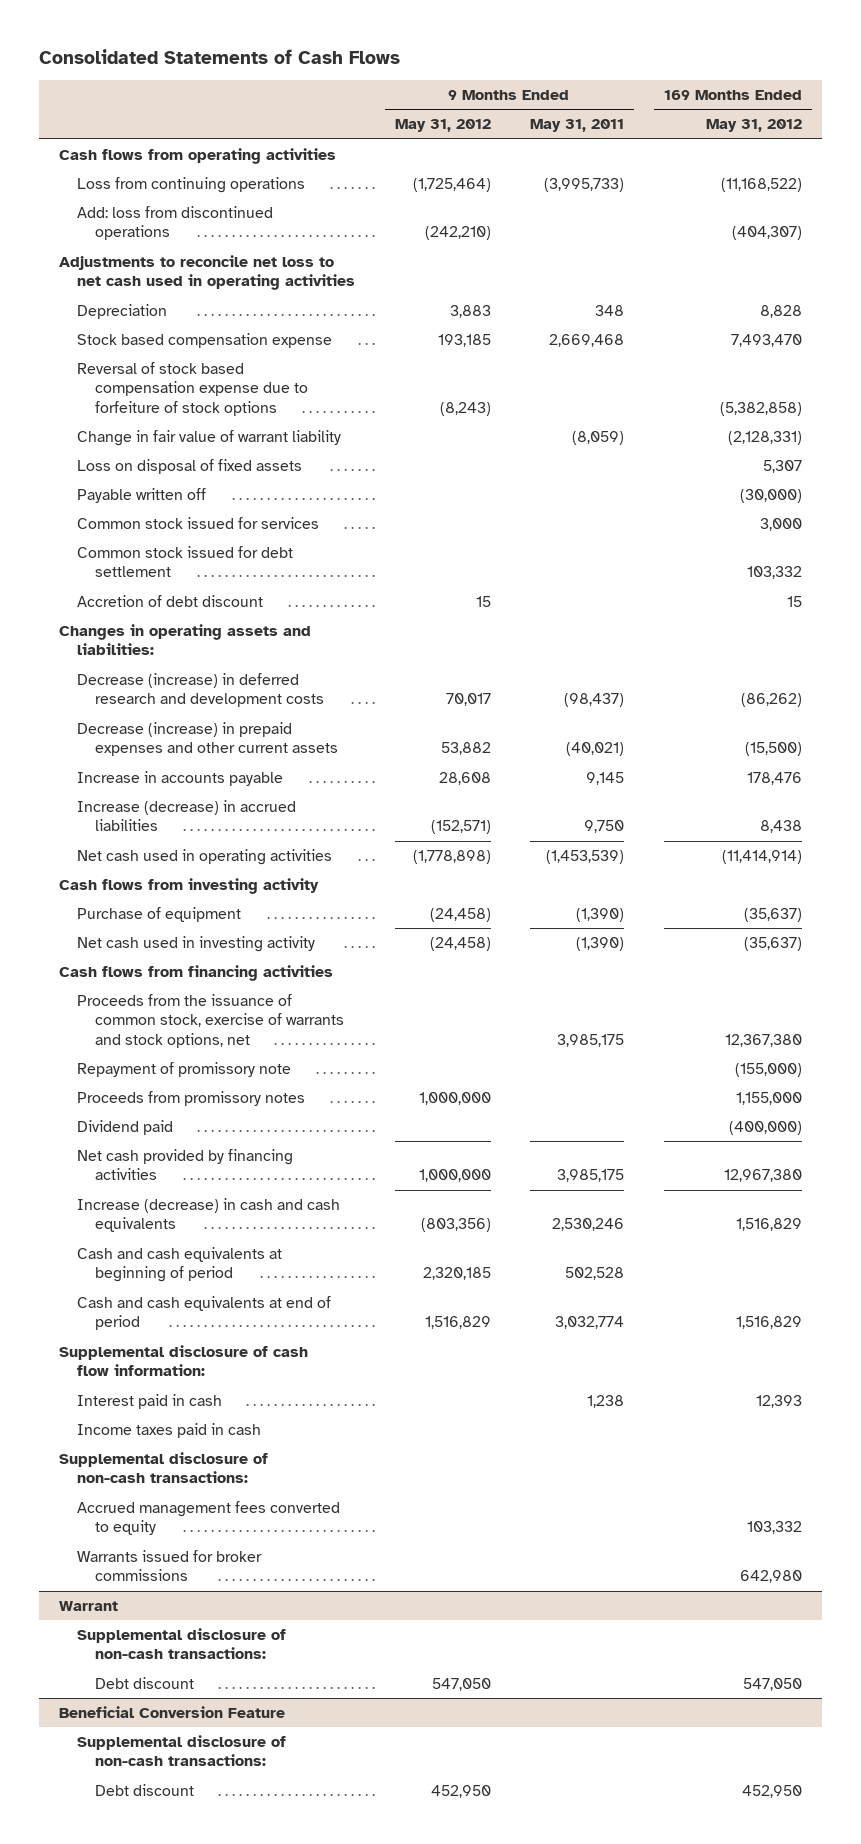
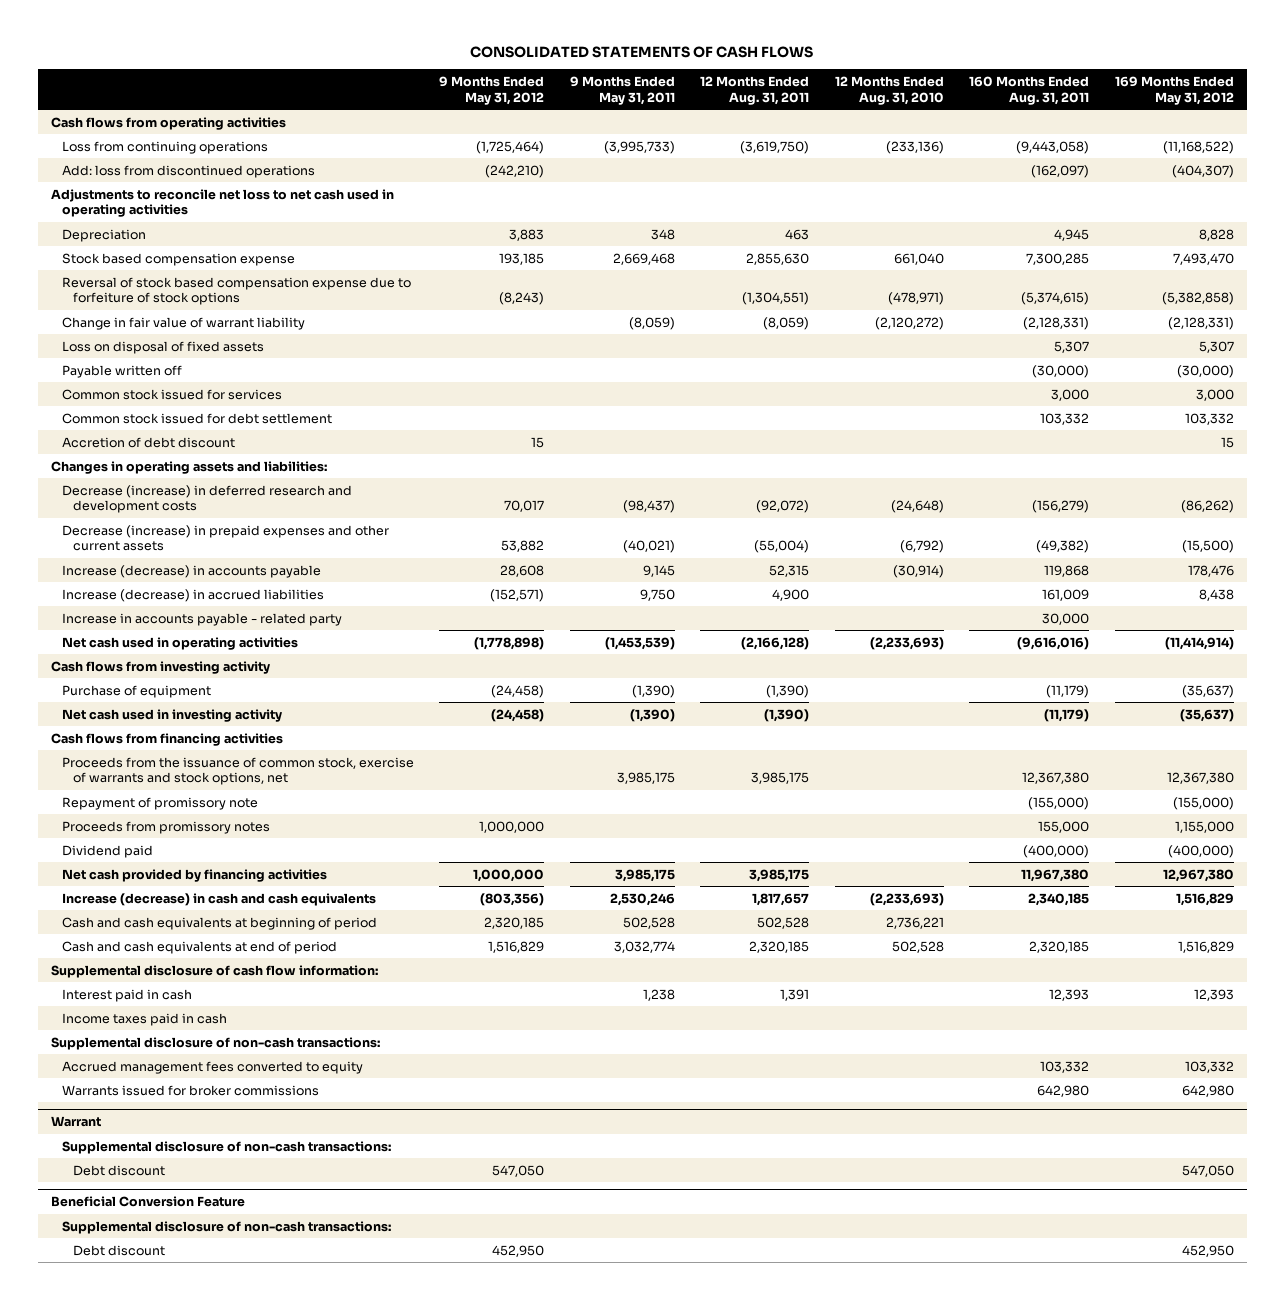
- Consolidated Statements of Cash Flows
+ CONSOLIDATED STATEMENTS OF CASH FLOWS
- | 9 Months Ended May 31, 2012 | 9 Months Ended May 31, 2011 | 169 Months Ended May 31, 2012
+ | 9 Months Ended May 31, 2012 | 9 Months Ended May 31, 2011 | 12 Months Ended Aug. 31, 2011 | 12 Months Ended Aug. 31, 2010 | 160 Months Ended Aug. 31, 2011 | 169 Months Ended May 31, 2012
- Increase in accounts payable | 28,608 | 9,145 | 178,476
+ Increase (decrease) in accounts payable | 28,608 | 9,145 | 52,315 | (30,914) | 119,868 | 178,476
+ Increase in accounts payable - related party | | | | | 30,000 |

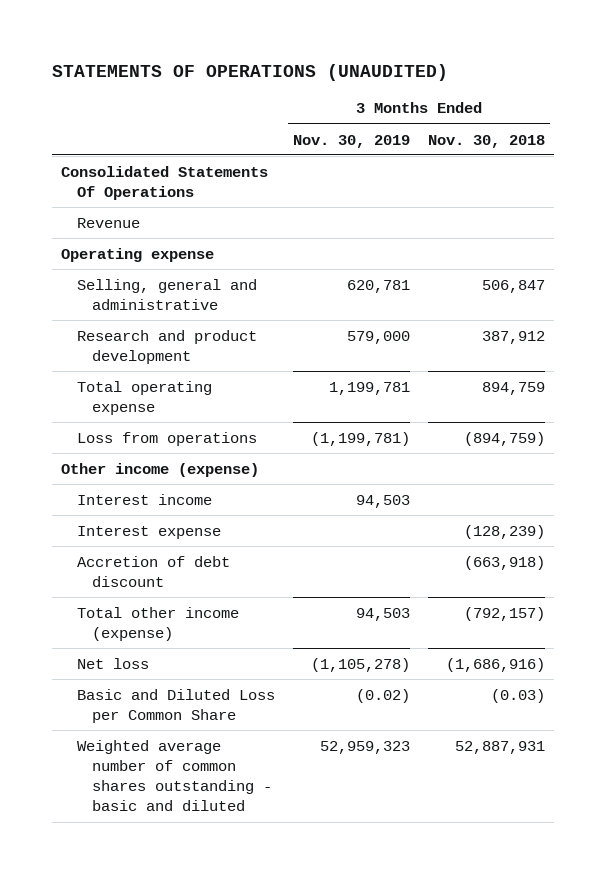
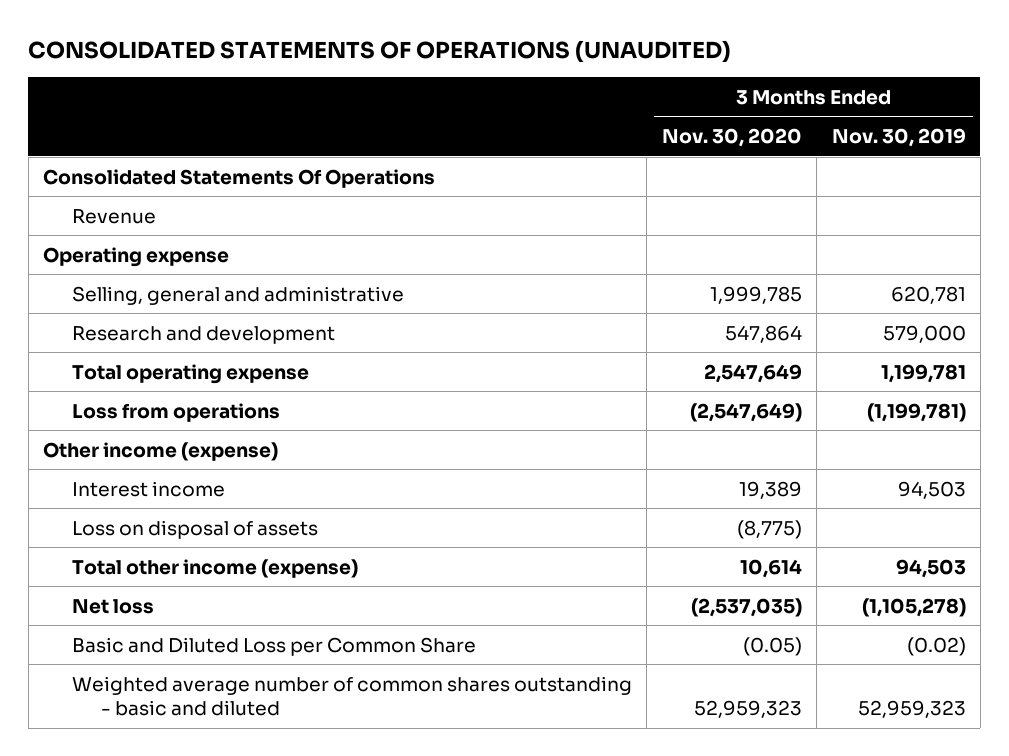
- STATEMENTS OF OPERATIONS (UNAUDITED)
+ CONSOLIDATED STATEMENTS OF OPERATIONS (UNAUDITED)
- | 3 Months Ended Nov. 30, 2019 | 3 Months Ended Nov. 30, 2018
+ | 3 Months Ended Nov. 30, 2020 | 3 Months Ended Nov. 30, 2019
- Research and product development | 579,000 | 387,912
+ Research and development | 547,864 | 579,000
- Interest expense | | (128,239)
- Accretion of debt discount | | (663,918)
+ Loss on disposal of assets | (8,775) |

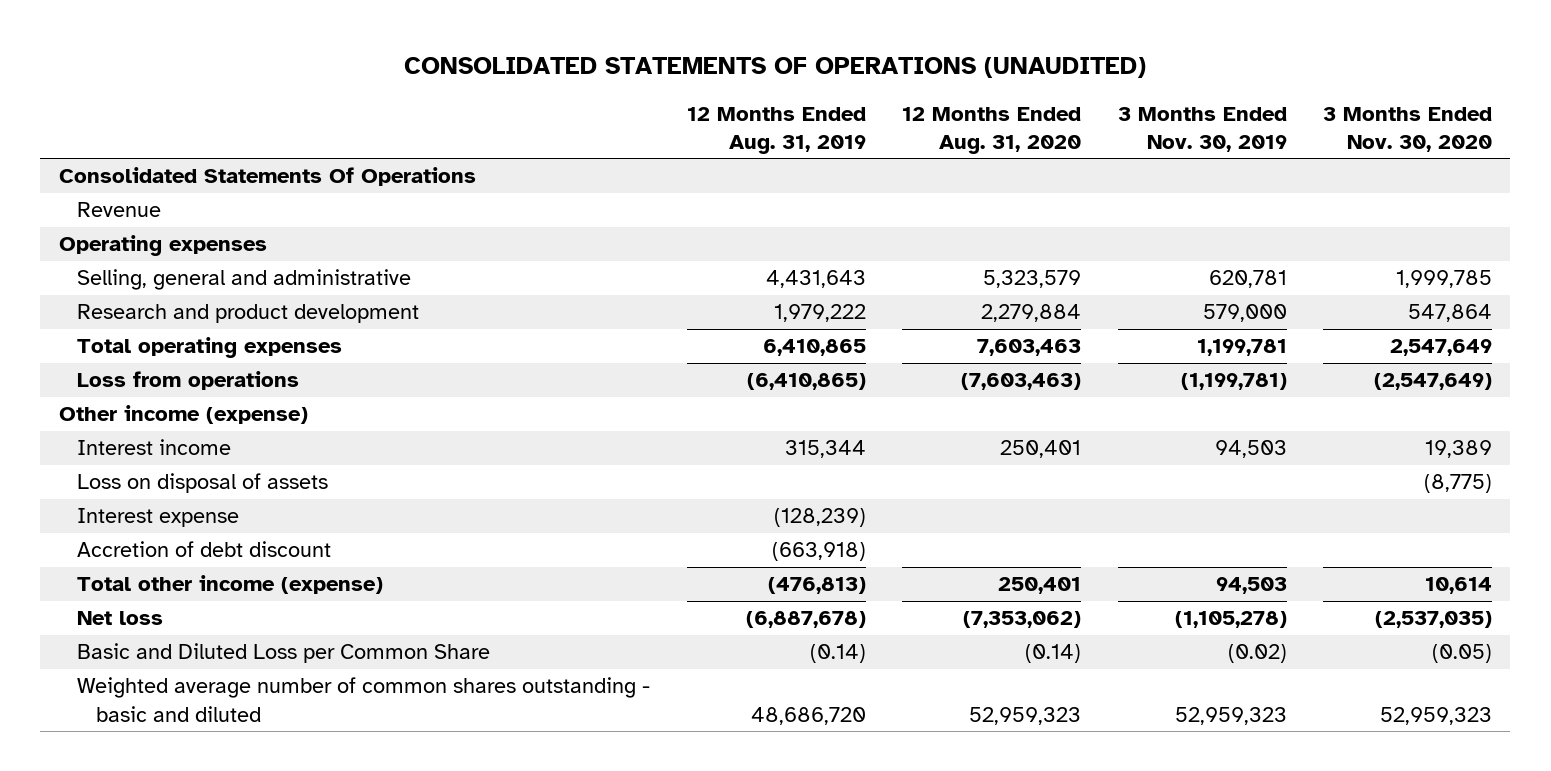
- | 3 Months Ended Nov. 30, 2020 | 3 Months Ended Nov. 30, 2019
+ | 12 Months Ended Aug. 31, 2019 | 12 Months Ended Aug. 31, 2020 | 3 Months Ended Nov. 30, 2019 | 3 Months Ended Nov. 30, 2020
- Operating expense
+ Operating expenses
- Research and development | 547,864 | 579,000
- Total operating expense | 2,547,649 | 1,199,781
+ Research and product development | 1,979,222 | 2,279,884 | 579,000 | 547,864
+ Total operating expenses | 6,410,865 | 7,603,463 | 1,199,781 | 2,547,649
+ Interest expense | (128,239) | | |
+ Accretion of debt discount | (663,918) | | |

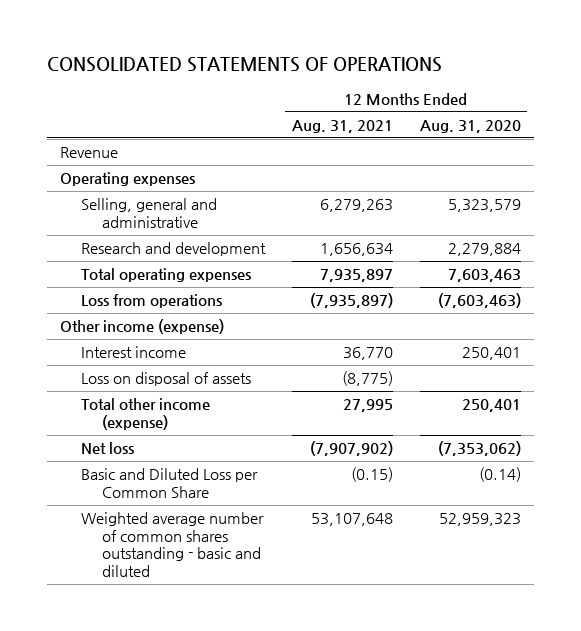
- CONSOLIDATED STATEMENTS OF OPERATIONS (UNAUDITED)
+ CONSOLIDATED STATEMENTS OF OPERATIONS
- | 12 Months Ended Aug. 31, 2019 | 12 Months Ended Aug. 31, 2020 | 3 Months Ended Nov. 30, 2019 | 3 Months Ended Nov. 30, 2020
+ | 12 Months Ended Aug. 31, 2021 | 12 Months Ended Aug. 31, 2020
- Consolidated Statements Of Operations
- Research and product development | 1,979,222 | 2,279,884 | 579,000 | 547,864
+ Research and development | 1,656,634 | 2,279,884
- Interest expense | (128,239) | | |
- Accretion of debt discount | (663,918) | | |

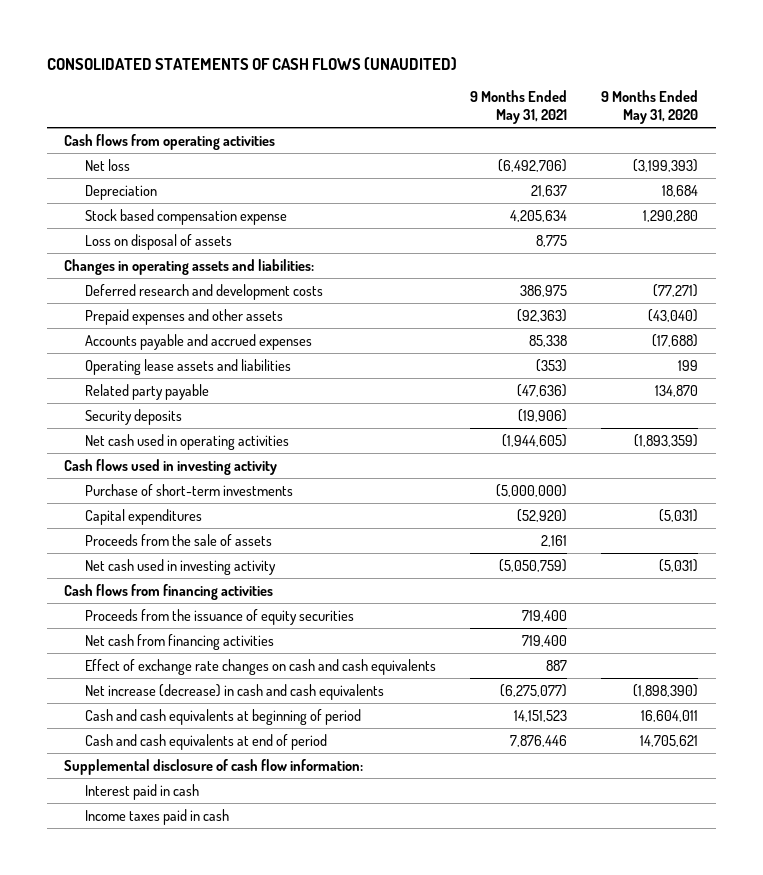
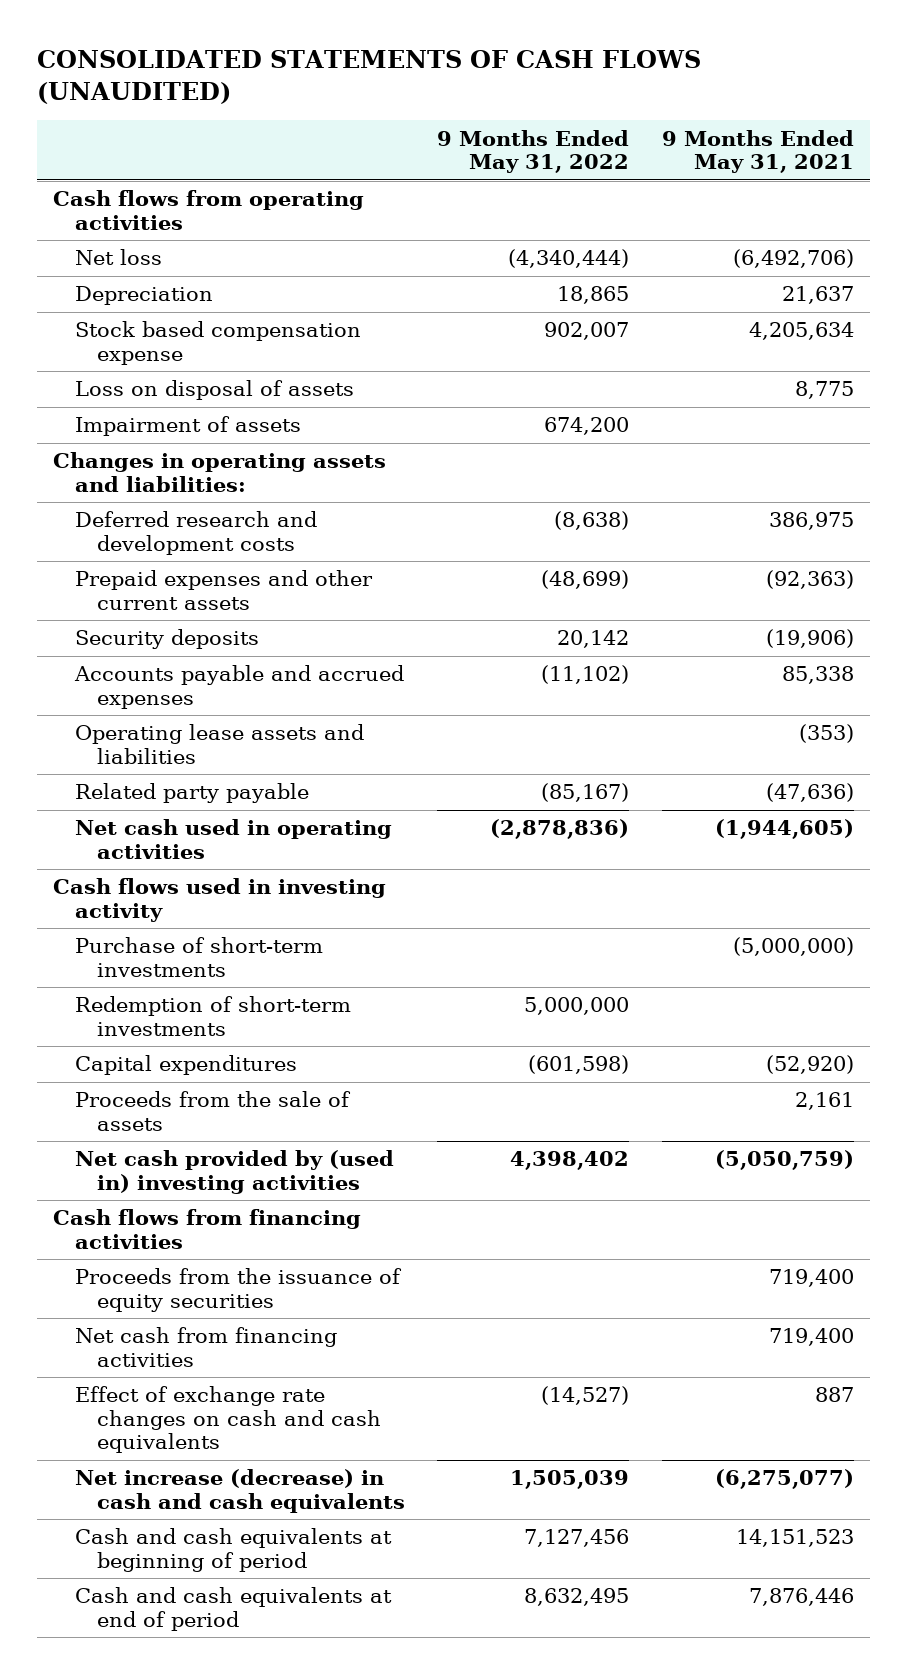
- | 9 Months Ended May 31, 2021 | 9 Months Ended May 31, 2020
+ | 9 Months Ended May 31, 2022 | 9 Months Ended May 31, 2021
+ Impairment of assets | 674,200 |
- Prepaid expenses and other assets | (92,363) | (43,040)
+ Prepaid expenses and other current assets | (48,699) | (92,363)
moved up: Security deposits | 20,142 | (19,906)
+ Redemption of short-term investments | 5,000,000 |
- Net cash used in investing activity | (5,050,759) | (5,031)
+ Net cash provided by (used in) investing activities | 4,398,402 | (5,050,759)
- Supplemental disclosure of cash flow information:
- Interest paid in cash
- Income taxes paid in cash

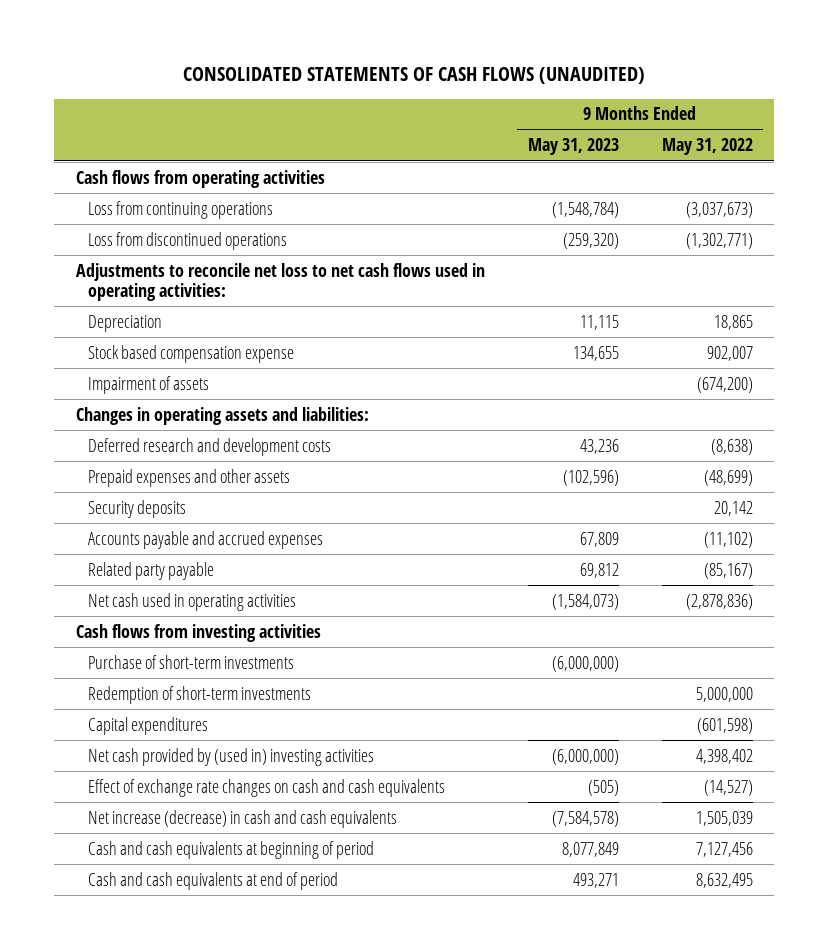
- | 9 Months Ended May 31, 2022 | 9 Months Ended May 31, 2021
+ | 9 Months Ended May 31, 2023 | 9 Months Ended May 31, 2022
- Net loss | (4,340,444) | (6,492,706)
+ Loss from continuing operations | (1,548,784) | (3,037,673)
+ Loss from discontinued operations | (259,320) | (1,302,771)
+ Adjustments to reconcile net loss to net cash flows used in operating activities:
- Loss on disposal of assets | | 8,775
- Impairment of assets | 674,200 |
+ Impairment of assets | | (674,200)
- Prepaid expenses and other current assets | (48,699) | (92,363)
+ Prepaid expenses and other assets | (102,596) | (48,699)
- Operating lease assets and liabilities | | (353)
- Cash flows used in investing activity
+ Cash flows from investing activities
- Proceeds from the sale of assets | | 2,161
- Cash flows from financing activities
- Proceeds from the issuance of equity securities | | 719,400
- Net cash from financing activities | | 719,400

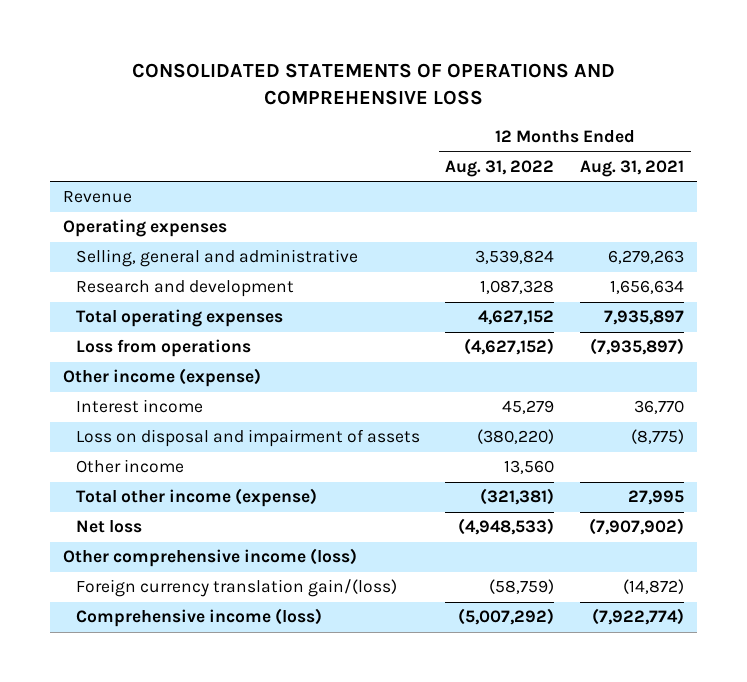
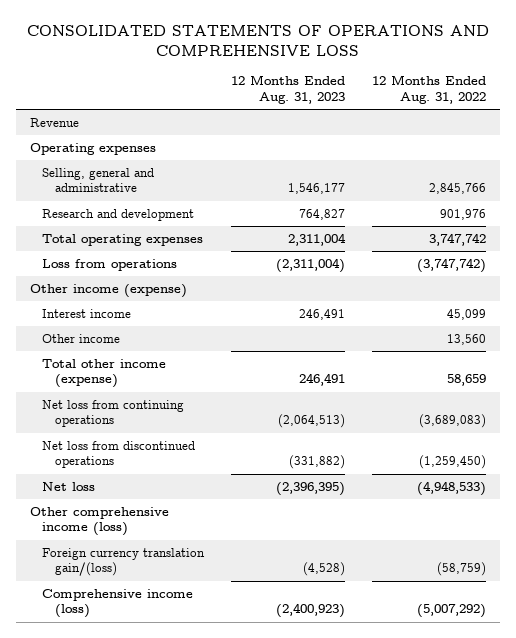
- | 12 Months Ended Aug. 31, 2022 | 12 Months Ended Aug. 31, 2021
+ | 12 Months Ended Aug. 31, 2023 | 12 Months Ended Aug. 31, 2022
- Selling, general and administrative | 3,539,824 | 6,279,263
- Research and development | 1,087,328 | 1,656,634
- Total operating expenses | 4,627,152 | 7,935,897
- Loss from operations | (4,627,152) | (7,935,897)
+ Selling, general and administrative | 1,546,177 | 2,845,766
+ Research and development | 764,827 | 901,976
+ Total operating expenses | 2,311,004 | 3,747,742
+ Loss from operations | (2,311,004) | (3,747,742)
- Interest income | 45,279 | 36,770
- Loss on disposal and impairment of assets | (380,220) | (8,775)
+ Interest income | 246,491 | 45,099
- Total other income (expense) | (321,381) | 27,995
+ Total other income (expense) | 246,491 | 58,659
+ Net loss from continuing operations | (2,064,513) | (3,689,083)
+ Net loss from discontinued operations | (331,882) | (1,259,450)

